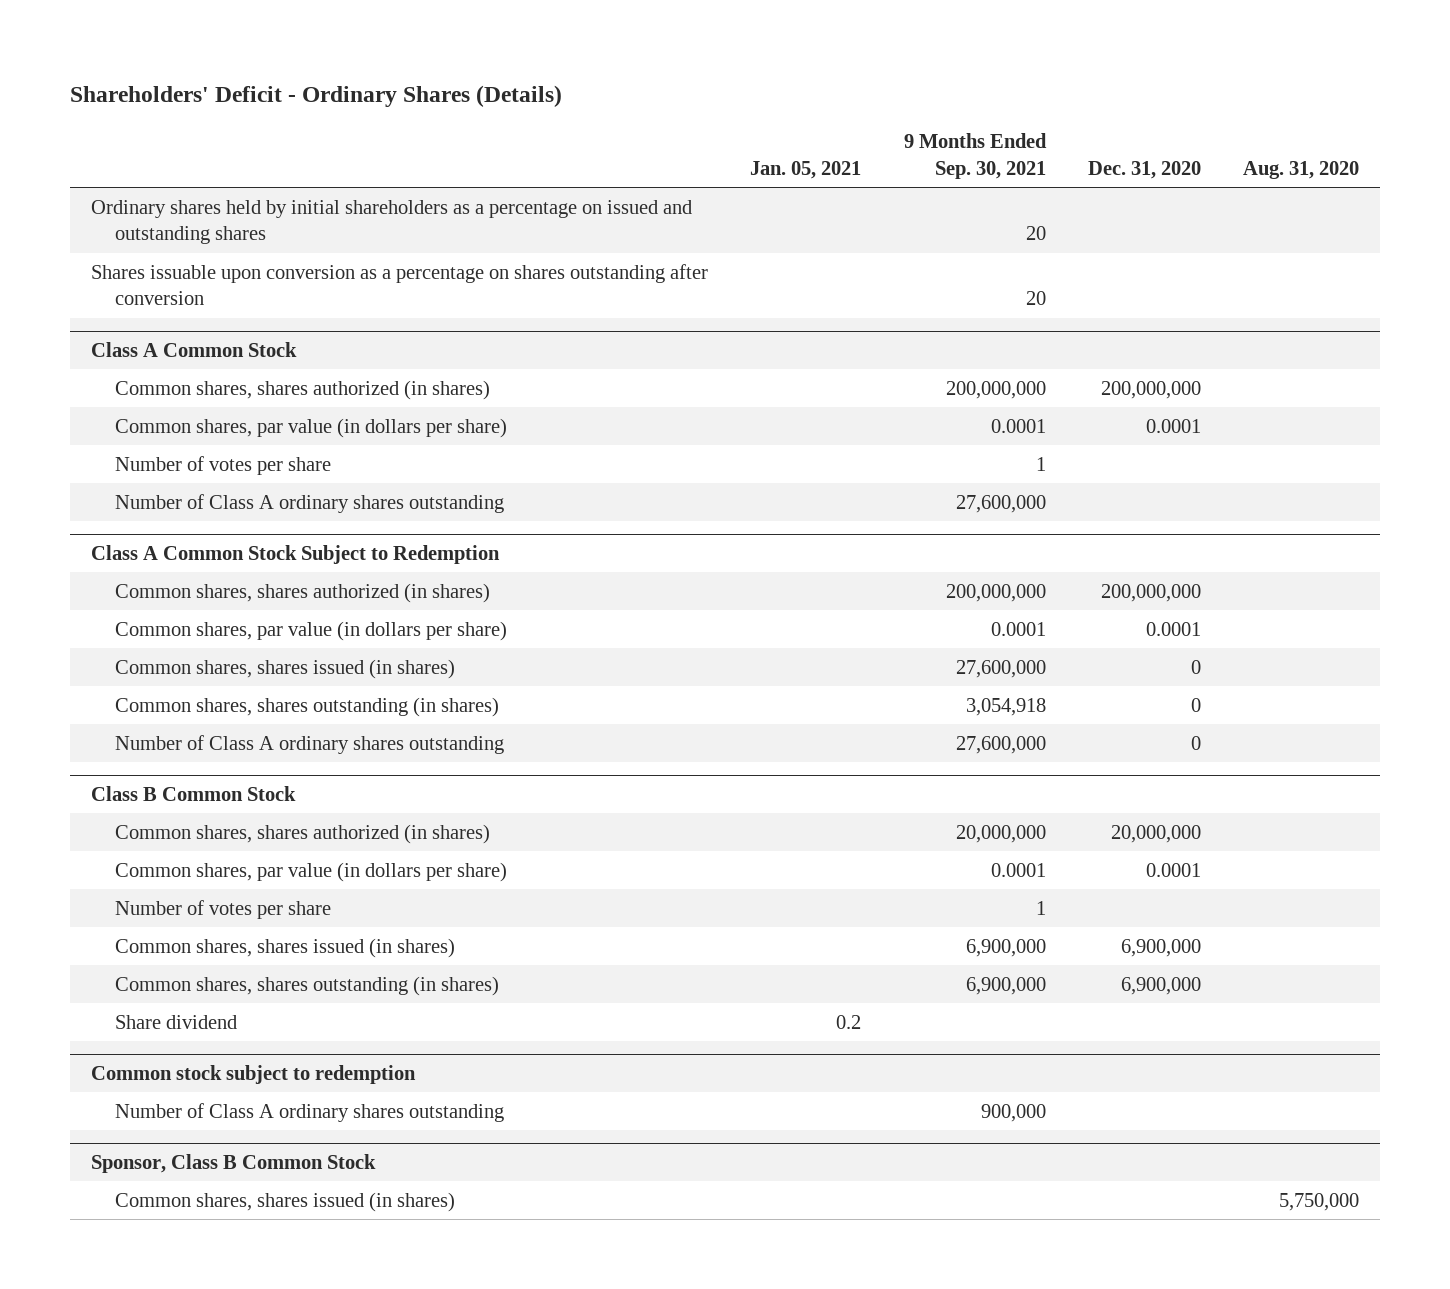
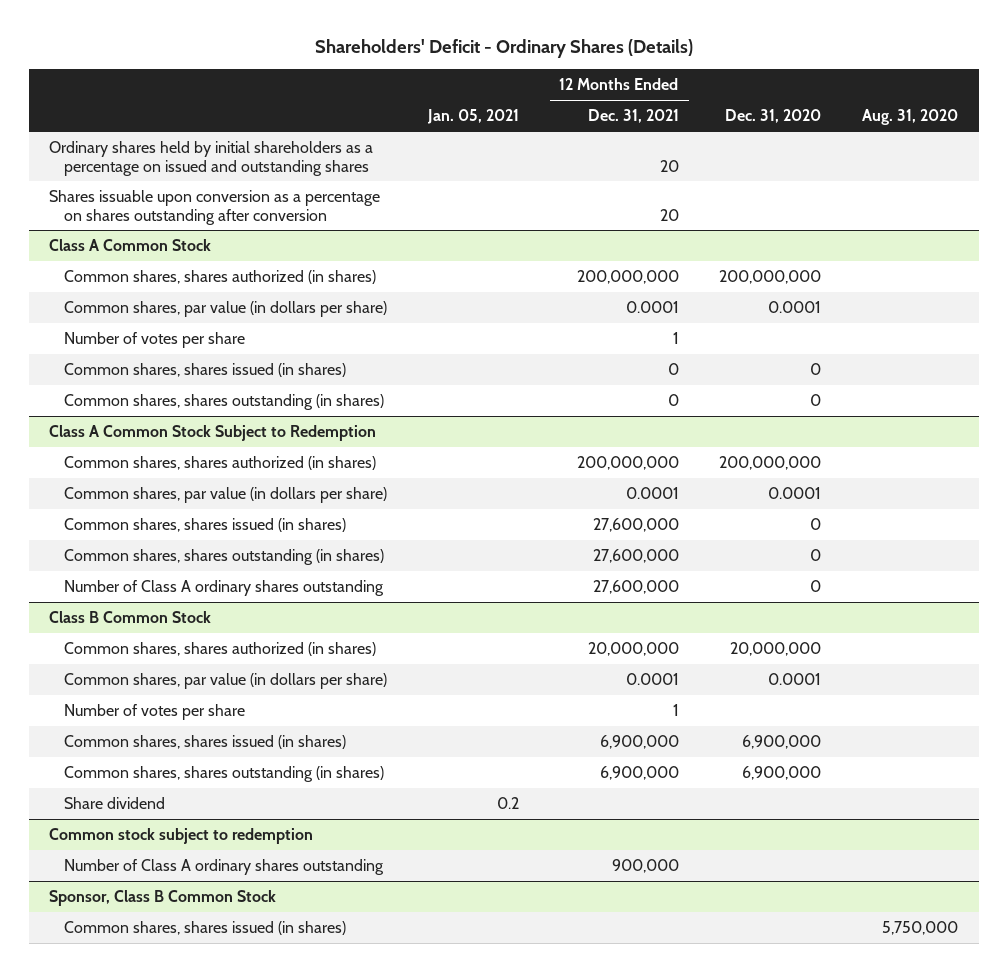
- | Jan. 05, 2021 | 9 Months Ended Sep. 30, 2021 | Dec. 31, 2020 | Aug. 31, 2020
+ | Jan. 05, 2021 | 12 Months Ended Dec. 31, 2021 | Dec. 31, 2020 | Aug. 31, 2020
@ Class A Common Stock
- Number of Class A ordinary shares outstanding | | 27,600,000 | |
+ Common shares, shares issued (in shares) | | 0 | 0 |
+ Common shares, shares outstanding (in shares) | | 0 | 0 |

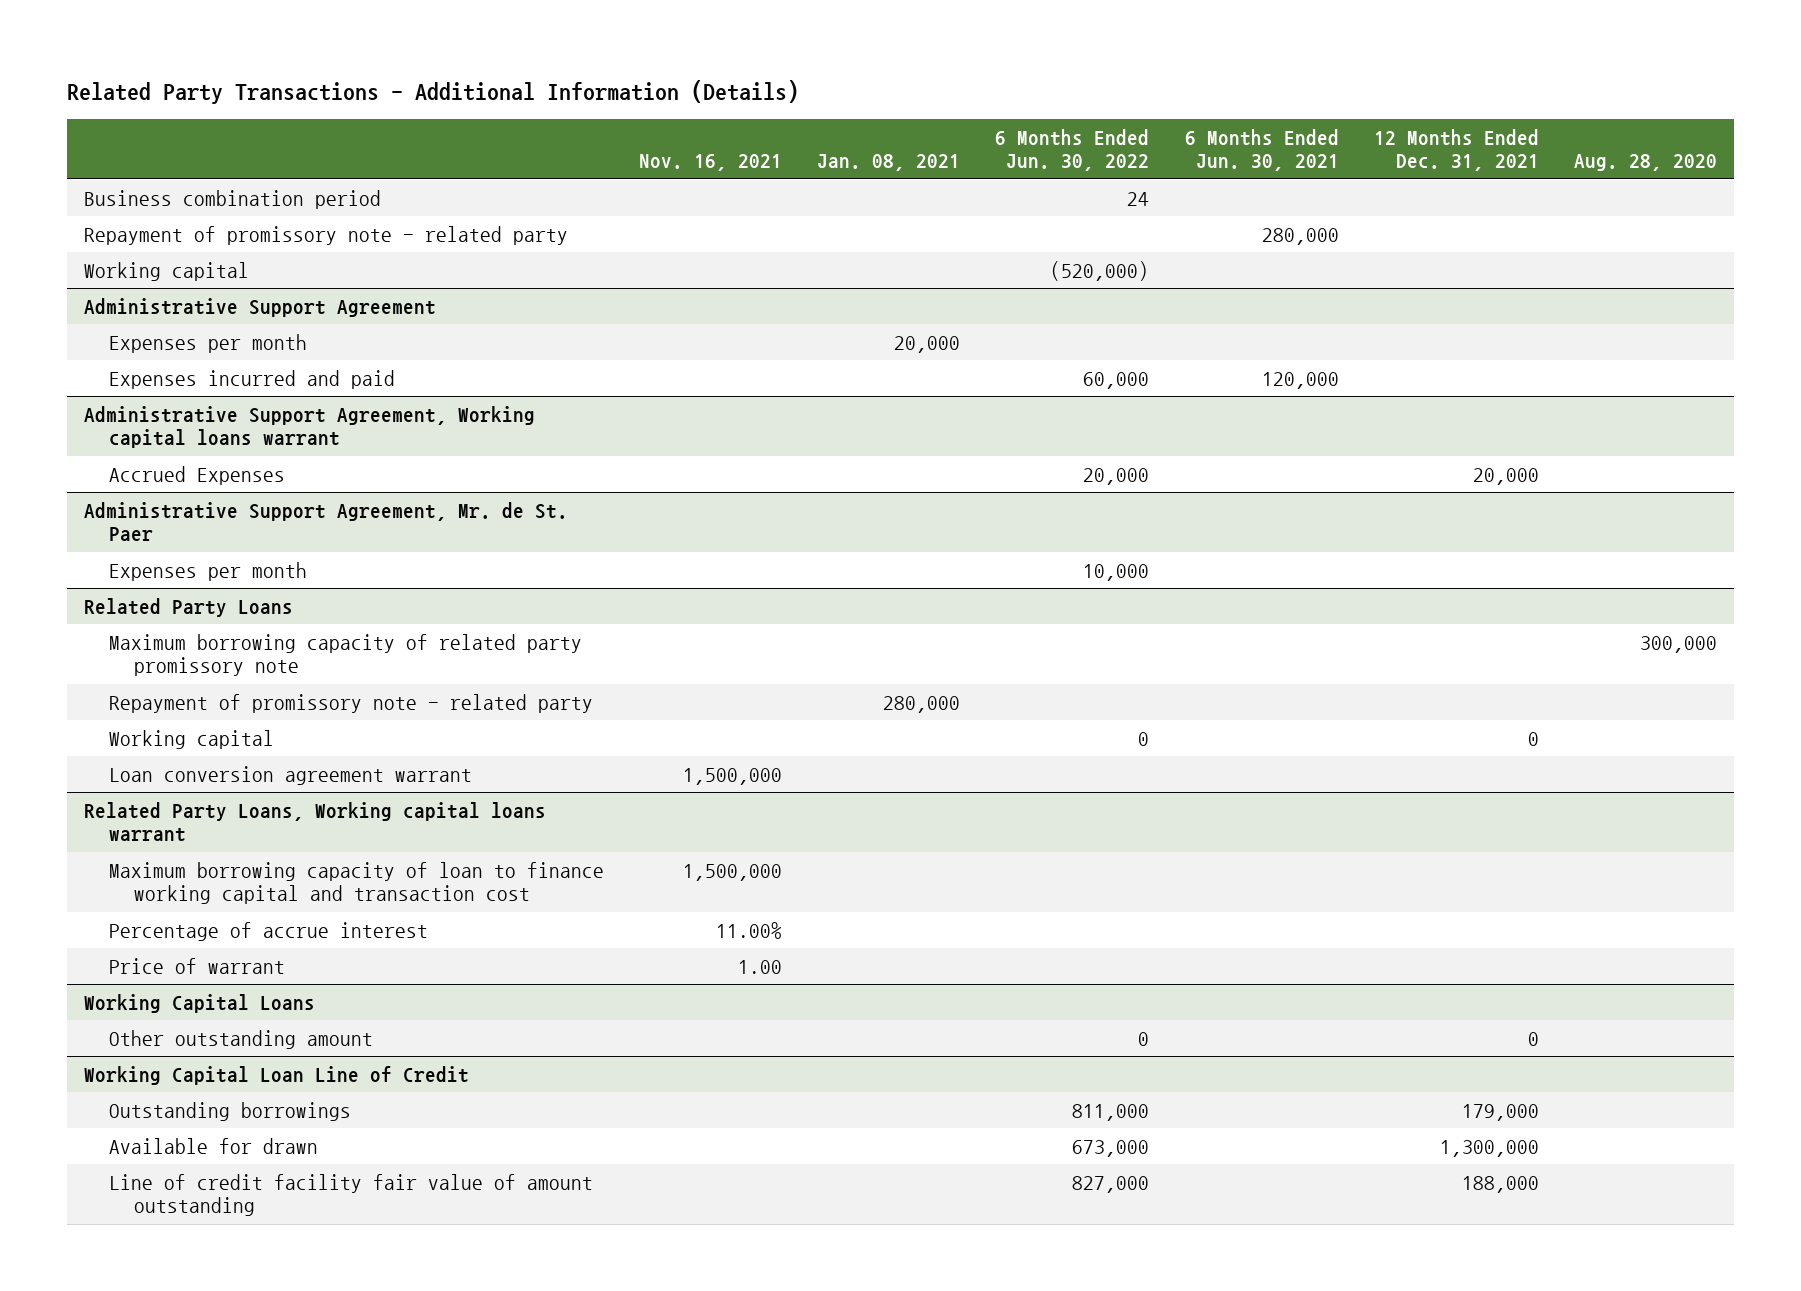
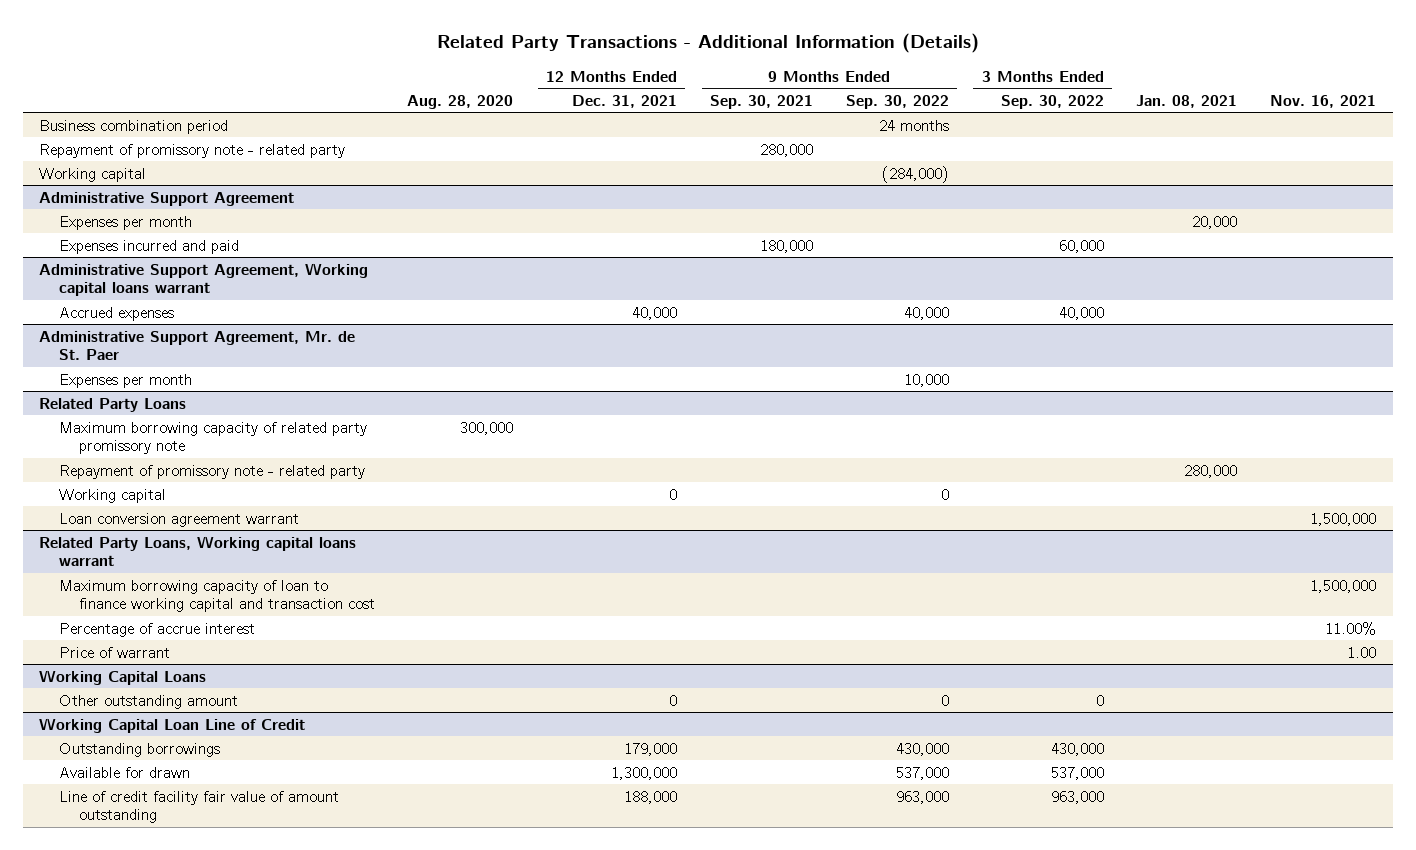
- | Nov. 16, 2021 | Jan. 08, 2021 | 6 Months Ended Jun. 30, 2022 | 6 Months Ended Jun. 30, 2021 | 12 Months Ended Dec. 31, 2021 | Aug. 28, 2020
+ | Aug. 28, 2020 | 12 Months Ended Dec. 31, 2021 | 9 Months Ended Sep. 30, 2021 | 9 Months Ended Sep. 30, 2022 | 3 Months Ended Sep. 30, 2022 | Jan. 08, 2021 | Nov. 16, 2021
@ Administrative Support Agreement, Working capital loans warrant
- Accrued Expenses | | | 20,000 | | 20,000 |
+ Accrued expenses | | 40,000 | | 40,000 | 40,000 | |

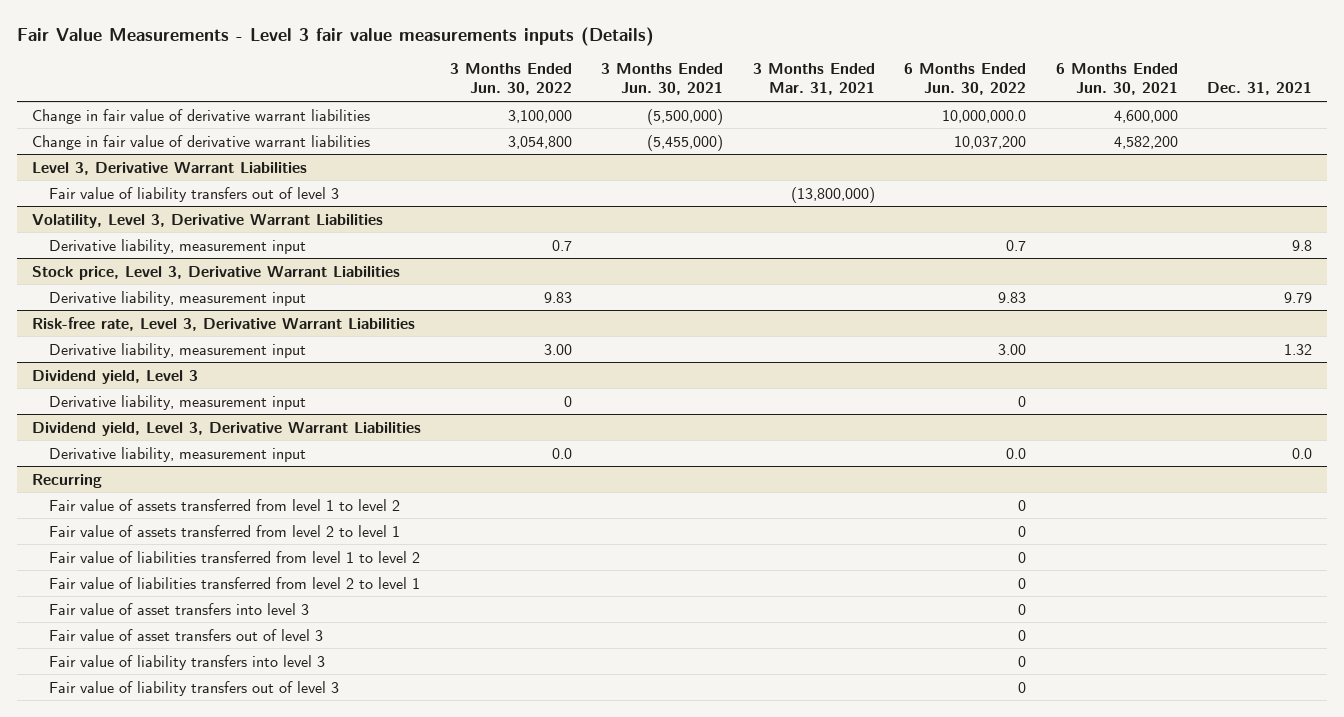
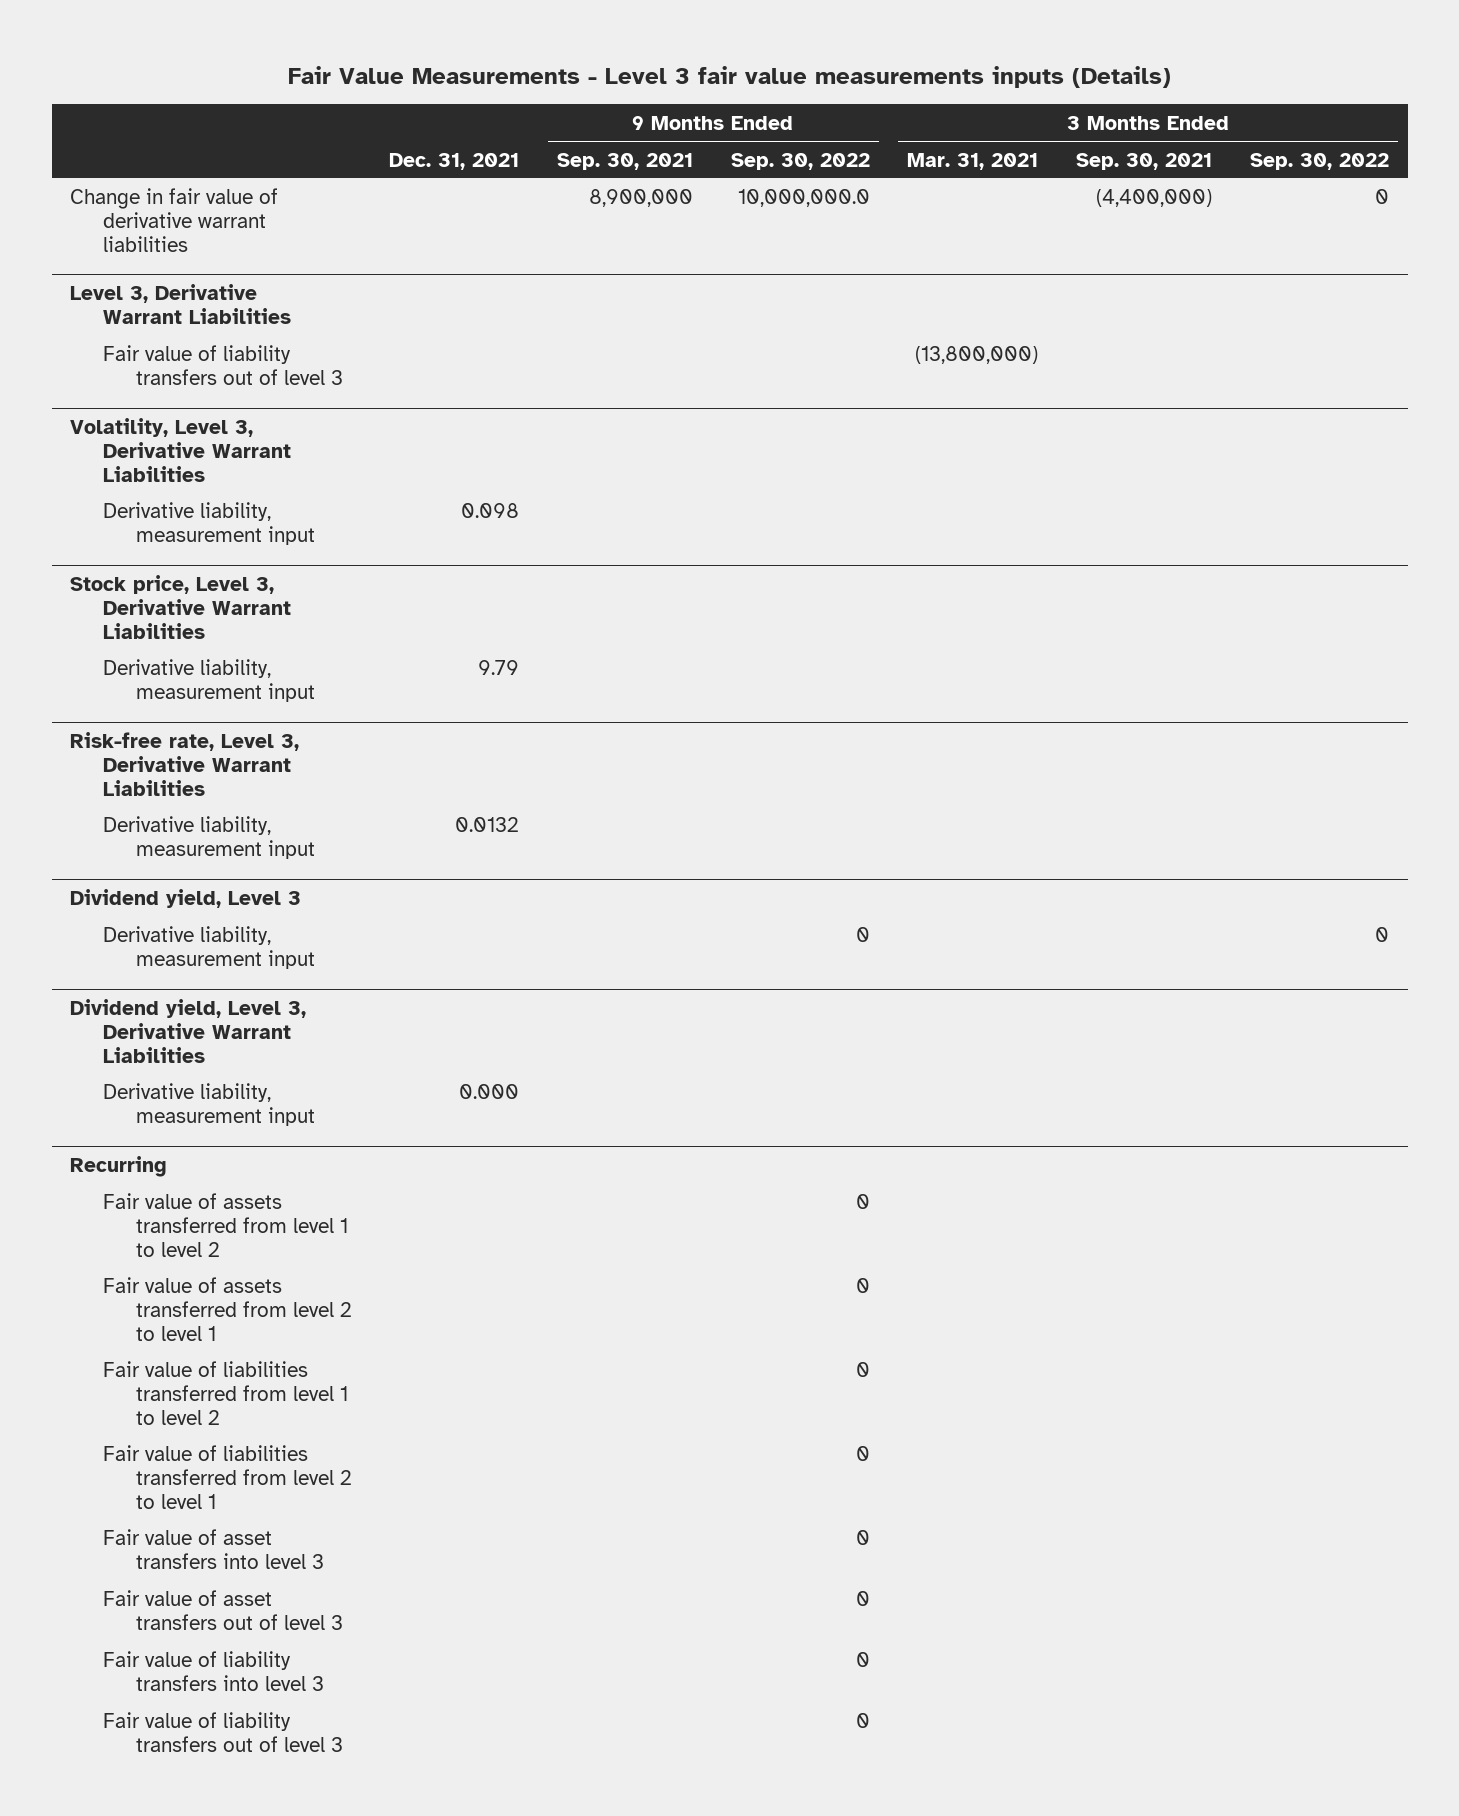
- | 3 Months Ended Jun. 30, 2022 | 3 Months Ended Jun. 30, 2021 | 3 Months Ended Mar. 31, 2021 | 6 Months Ended Jun. 30, 2022 | 6 Months Ended Jun. 30, 2021 | Dec. 31, 2021
+ | Dec. 31, 2021 | 9 Months Ended Sep. 30, 2021 | 9 Months Ended Sep. 30, 2022 | 3 Months Ended Mar. 31, 2021 | 3 Months Ended Sep. 30, 2021 | 3 Months Ended Sep. 30, 2022
- Change in fair value of derivative warrant liabilities | 3,054,800 | (5,455,000) | | 10,037,200 | 4,582,200 |
@ Volatility, Level 3, Derivative Warrant Liabilities
- Derivative liability, measurement input | 0.7 | | | 0.7 | | 9.8
+ Derivative liability, measurement input | 0.098 | | | | |
@ Risk-free rate, Level 3, Derivative Warrant Liabilities
- Derivative liability, measurement input | 3.00 | | | 3.00 | | 1.32
+ Derivative liability, measurement input | 0.0132 | | | | |
@ Dividend yield, Level 3, Derivative Warrant Liabilities
- Derivative liability, measurement input | 0.0 | | | 0.0 | | 0.0
+ Derivative liability, measurement input | 0.000 | | | | |

